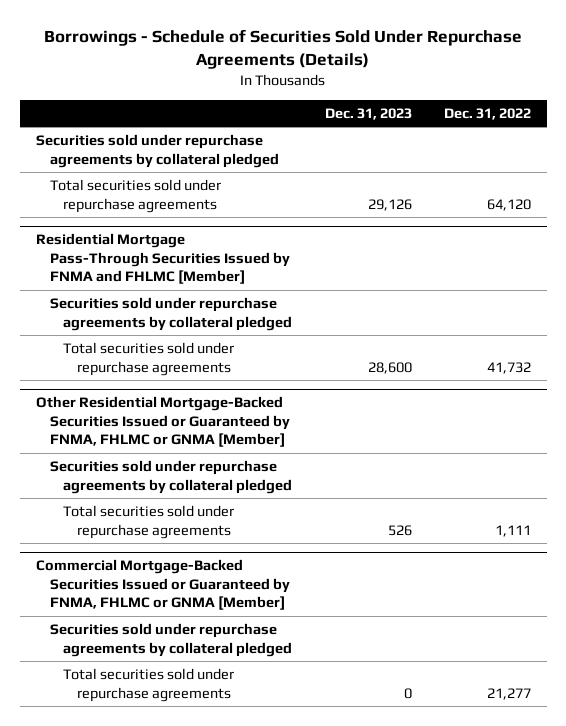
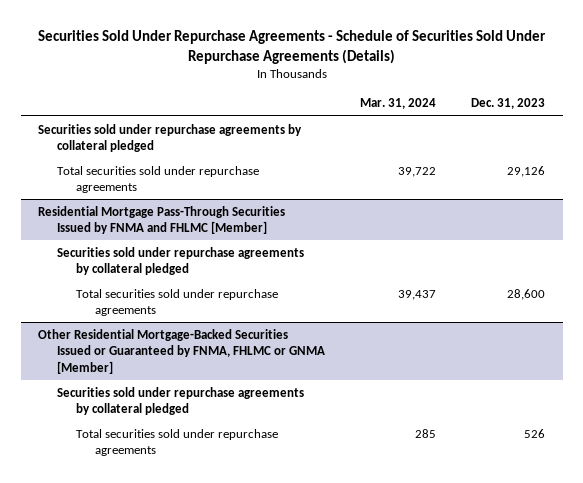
- Borrowings - Schedule of Securities Sold Under Repurchase Agreements (Details)
+ Securities Sold Under Repurchase Agreements - Schedule of Securities Sold Under Repurchase Agreements (Details)
- | Dec. 31, 2023 | Dec. 31, 2022
+ | Mar. 31, 2024 | Dec. 31, 2023
- Commercial Mortgage-Backed Securities Issued or Guaranteed by FNMA, FHLMC or GNMA [Member]
- Securities sold under repurchase agreements by collateral pledged
- Total securities sold under repurchase agreements | 0 | 21,277

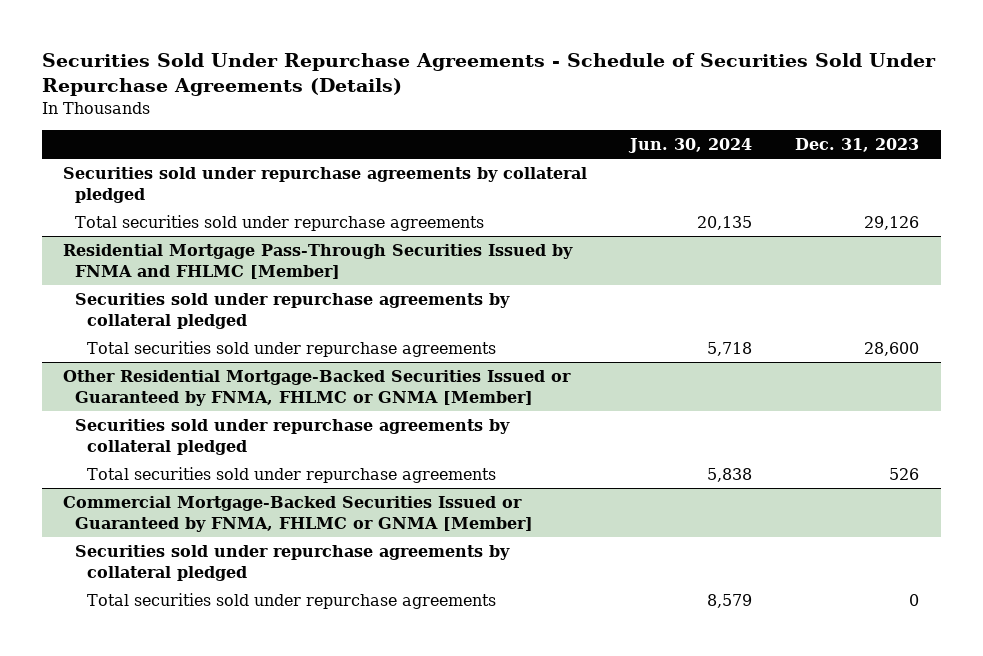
- | Mar. 31, 2024 | Dec. 31, 2023
+ | Jun. 30, 2024 | Dec. 31, 2023
+ Commercial Mortgage-Backed Securities Issued or Guaranteed by FNMA, FHLMC or GNMA [Member]
+ Securities sold under repurchase agreements by collateral pledged
+ Total securities sold under repurchase agreements | 8,579 | 0

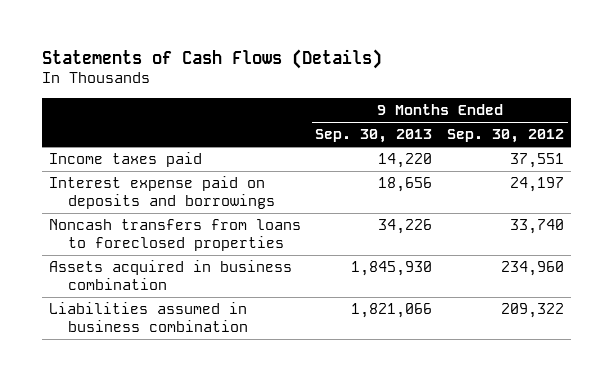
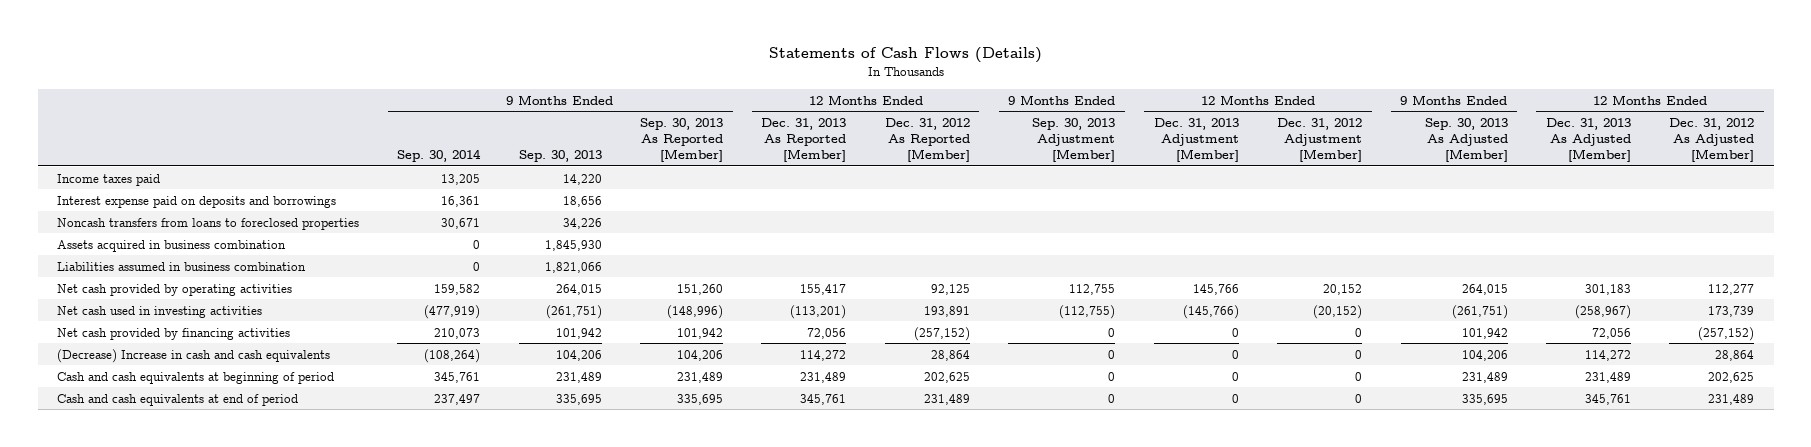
- | 9 Months Ended Sep. 30, 2013 | 9 Months Ended Sep. 30, 2012
+ | 9 Months Ended Sep. 30, 2014 | 9 Months Ended Sep. 30, 2013 | 9 Months Ended Sep. 30, 2013 As Reported [Member] | 12 Months Ended Dec. 31, 2013 As Reported [Member] | 12 Months Ended Dec. 31, 2012 As Reported [Member] | 9 Months Ended Sep. 30, 2013 Adjustment [Member] | 12 Months Ended Dec. 31, 2013 Adjustment [Member] | 12 Months Ended Dec. 31, 2012 Adjustment [Member] | 9 Months Ended Sep. 30, 2013 As Adjusted [Member] | 12 Months Ended Dec. 31, 2013 As Adjusted [Member] | 12 Months Ended Dec. 31, 2012 As Adjusted [Member]
+ Net cash provided by operating activities | 159,582 | 264,015 | 151,260 | 155,417 | 92,125 | 112,755 | 145,766 | 20,152 | 264,015 | 301,183 | 112,277
+ Net cash used in investing activities | (477,919) | (261,751) | (148,996) | (113,201) | 193,891 | (112,755) | (145,766) | (20,152) | (261,751) | (258,967) | 173,739
+ Net cash provided by financing activities | 210,073 | 101,942 | 101,942 | 72,056 | (257,152) | 0 | 0 | 0 | 101,942 | 72,056 | (257,152)
+ (Decrease) Increase in cash and cash equivalents | (108,264) | 104,206 | 104,206 | 114,272 | 28,864 | 0 | 0 | 0 | 104,206 | 114,272 | 28,864
+ Cash and cash equivalents at beginning of period | 345,761 | 231,489 | 231,489 | 231,489 | 202,625 | 0 | 0 | 0 | 231,489 | 231,489 | 202,625
+ Cash and cash equivalents at end of period | 237,497 | 335,695 | 335,695 | 345,761 | 231,489 | 0 | 0 | 0 | 335,695 | 345,761 | 231,489

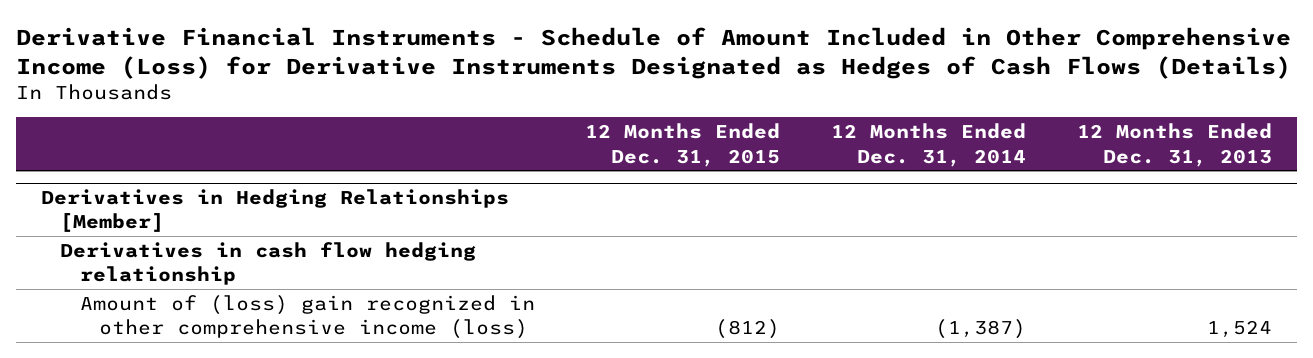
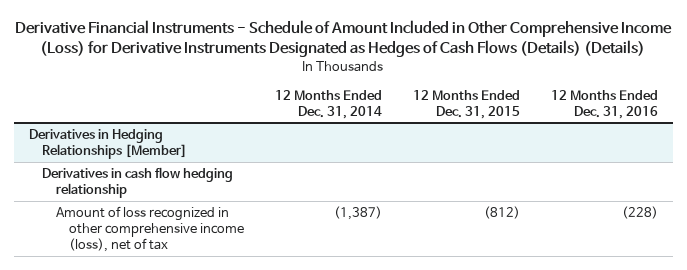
- Derivative Financial Instruments - Schedule of Amount Included in Other Comprehensive Income (Loss) for Derivative Instruments Designated as Hedges of Cash Flows (Details)
+ Derivative Financial Instruments - Schedule of Amount Included in Other Comprehensive Income (Loss) for Derivative Instruments Designated as Hedges of Cash Flows (Details) (Details)
- | 12 Months Ended Dec. 31, 2015 | 12 Months Ended Dec. 31, 2014 | 12 Months Ended Dec. 31, 2013
+ | 12 Months Ended Dec. 31, 2014 | 12 Months Ended Dec. 31, 2015 | 12 Months Ended Dec. 31, 2016
@ Derivatives in Hedging Relationships [Member]
- Amount of (loss) gain recognized in other comprehensive income (loss) | (812) | (1,387) | 1,524
+ Amount of loss recognized in other comprehensive income (loss), net of tax | (1,387) | (812) | (228)

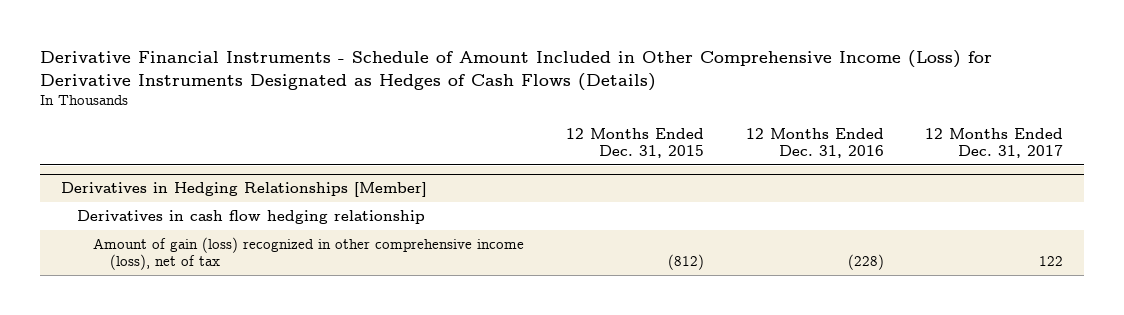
- Derivative Financial Instruments - Schedule of Amount Included in Other Comprehensive Income (Loss) for Derivative Instruments Designated as Hedges of Cash Flows (Details) (Details)
+ Derivative Financial Instruments - Schedule of Amount Included in Other Comprehensive Income (Loss) for Derivative Instruments Designated as Hedges of Cash Flows (Details)
- | 12 Months Ended Dec. 31, 2014 | 12 Months Ended Dec. 31, 2015 | 12 Months Ended Dec. 31, 2016
+ | 12 Months Ended Dec. 31, 2015 | 12 Months Ended Dec. 31, 2016 | 12 Months Ended Dec. 31, 2017
@ Derivatives in Hedging Relationships [Member]
- Amount of loss recognized in other comprehensive income (loss), net of tax | (1,387) | (812) | (228)
+ Amount of gain (loss) recognized in other comprehensive income (loss), net of tax | (812) | (228) | 122

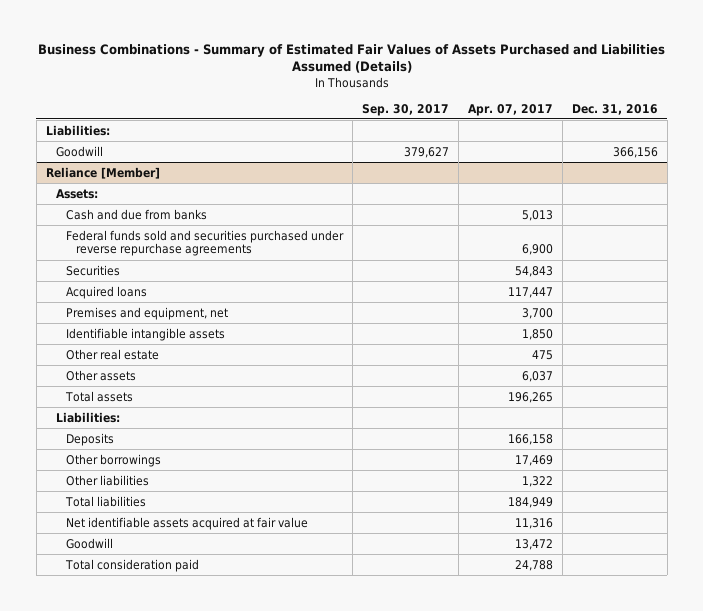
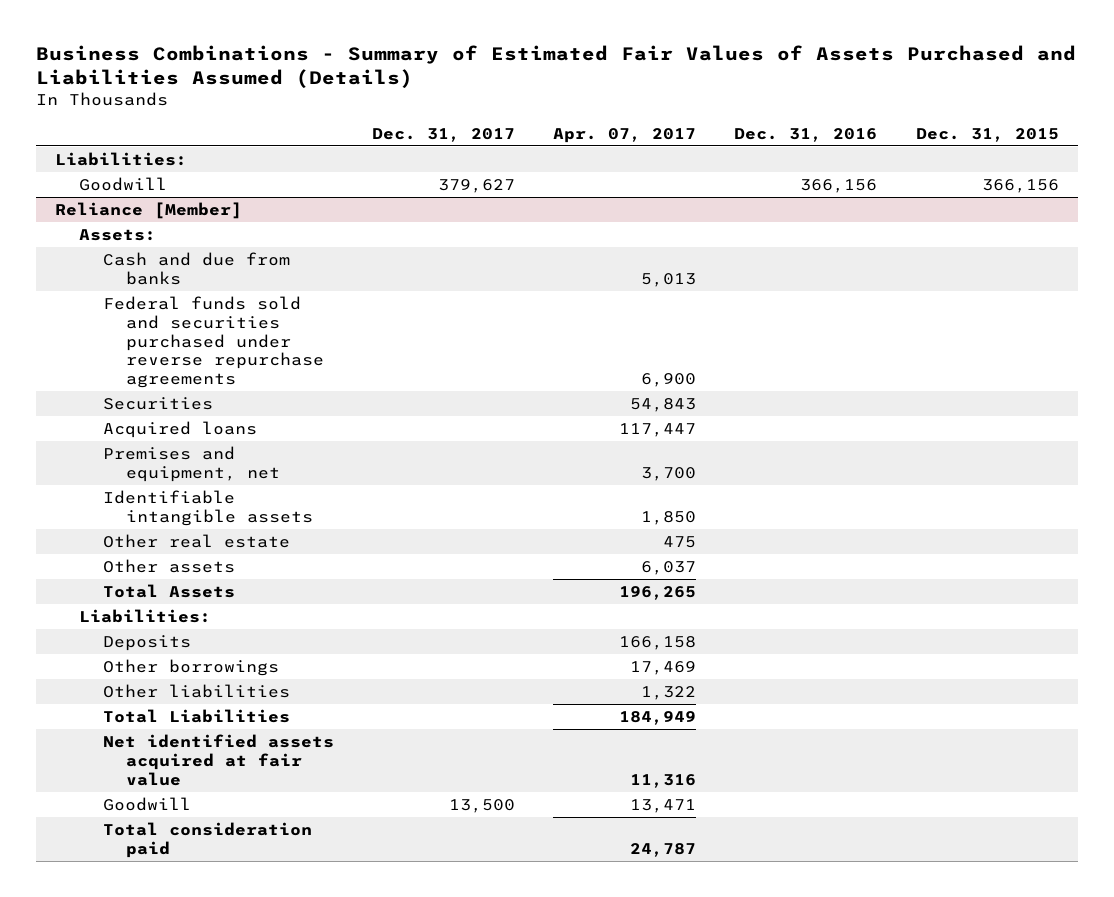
- | Sep. 30, 2017 | Apr. 07, 2017 | Dec. 31, 2016
+ | Dec. 31, 2017 | Apr. 07, 2017 | Dec. 31, 2016 | Dec. 31, 2015
@ Reliance [Member]
- Total assets | | 196,265 |
+ Total Assets | | 196,265 | |
- Total liabilities | | 184,949 |
- Net identifiable assets acquired at fair value | | 11,316 |
- Goodwill | | 13,472 |
- Total consideration paid | | 24,788 |
+ Total Liabilities | | 184,949 | |
+ Net identified assets acquired at fair value | | 11,316 | |
+ Goodwill | 13,500 | 13,471 | |
+ Total consideration paid | | 24,787 | |

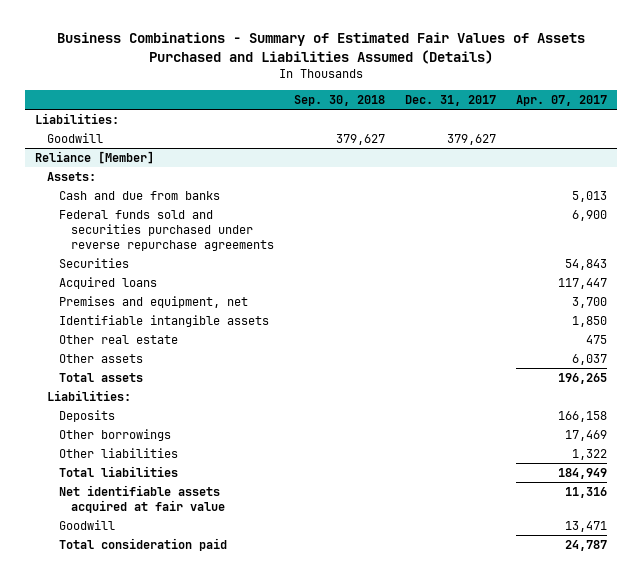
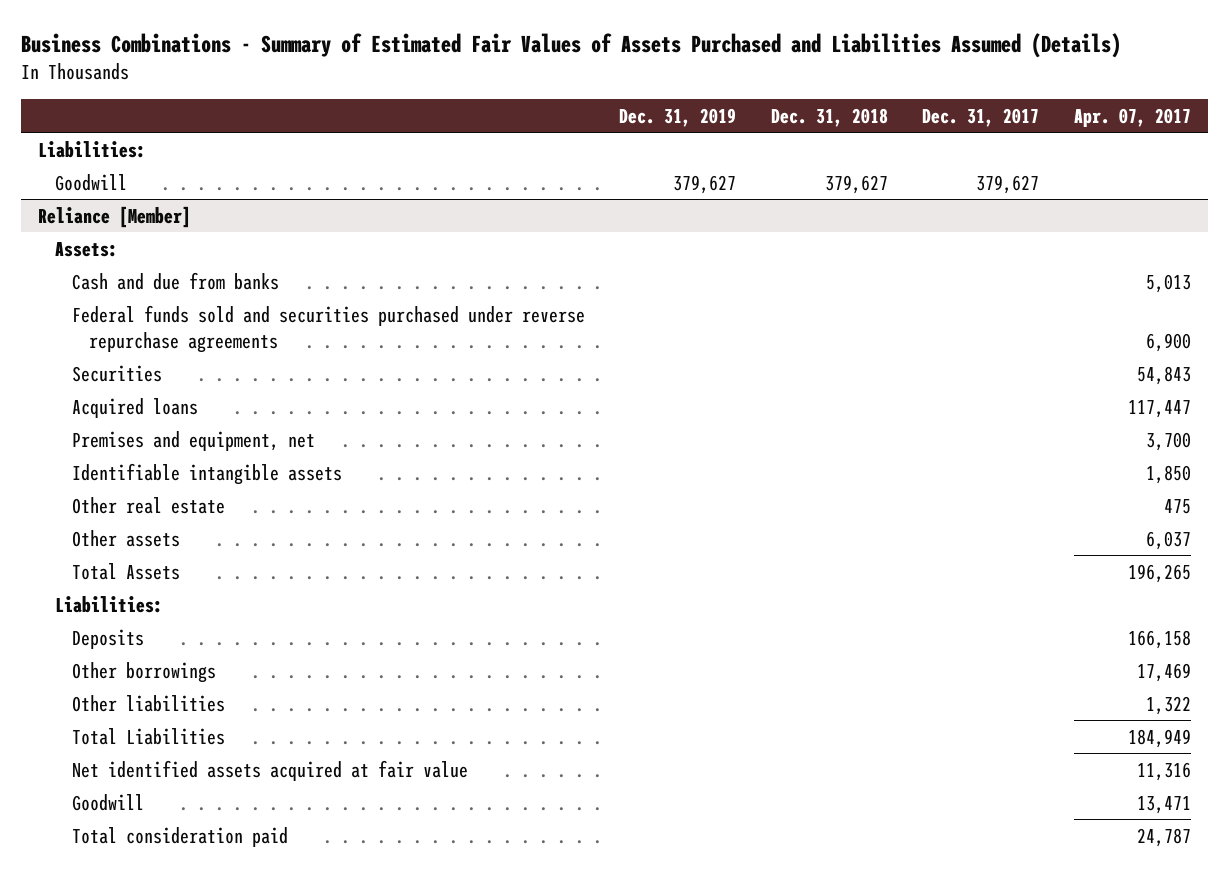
- | Sep. 30, 2018 | Dec. 31, 2017 | Apr. 07, 2017
+ | Dec. 31, 2019 | Dec. 31, 2018 | Dec. 31, 2017 | Apr. 07, 2017
@ Reliance [Member]
- Total assets | | | 196,265
+ Total Assets | | | | 196,265
- Total liabilities | | | 184,949
- Net identifiable assets acquired at fair value | | | 11,316
+ Total Liabilities | | | | 184,949
+ Net identified assets acquired at fair value | | | | 11,316

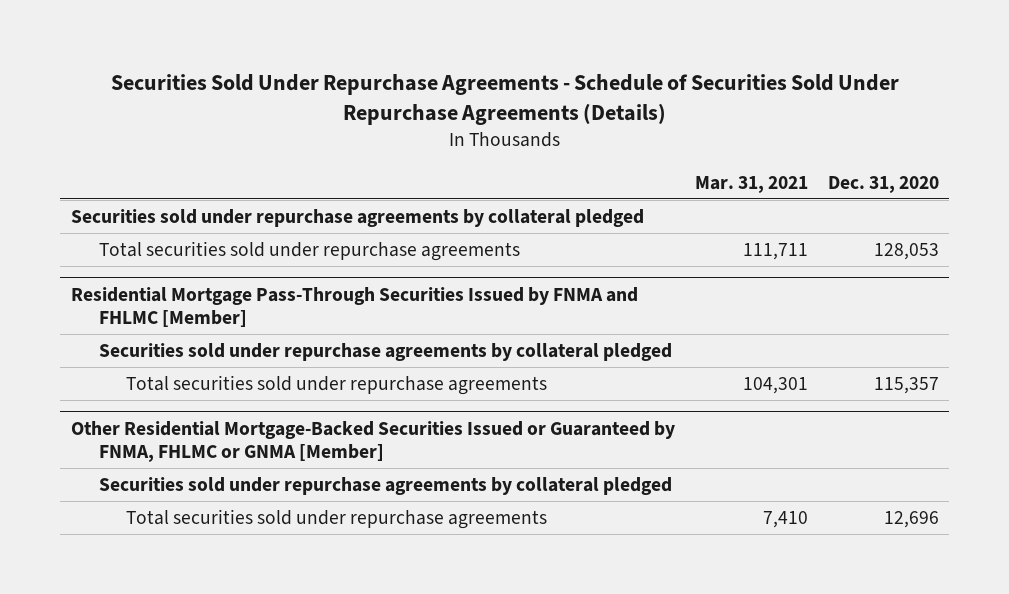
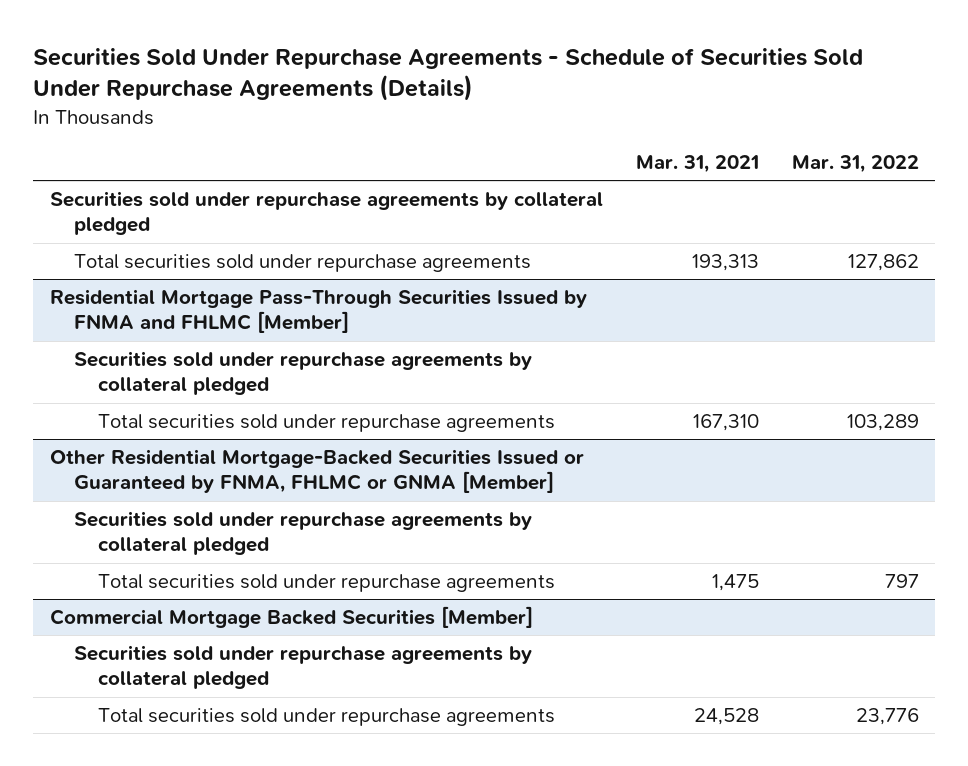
- | Mar. 31, 2021 | Dec. 31, 2020
+ | Mar. 31, 2021 | Mar. 31, 2022
- Total securities sold under repurchase agreements | 111,711 | 128,053
+ Total securities sold under repurchase agreements | 193,313 | 127,862
@ Residential Mortgage Pass-Through Securities Issued by FNMA and FHLMC [Member]
- Total securities sold under repurchase agreements | 104,301 | 115,357
+ Total securities sold under repurchase agreements | 167,310 | 103,289
@ Other Residential Mortgage-Backed Securities Issued or Guaranteed by FNMA, FHLMC or GNMA [Member]
- Total securities sold under repurchase agreements | 7,410 | 12,696
+ Total securities sold under repurchase agreements | 1,475 | 797
+ Commercial Mortgage Backed Securities [Member]
+ Securities sold under repurchase agreements by collateral pledged
+ Total securities sold under repurchase agreements | 24,528 | 23,776

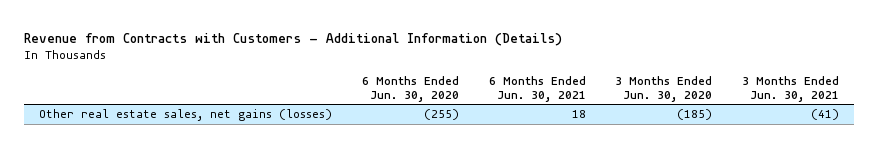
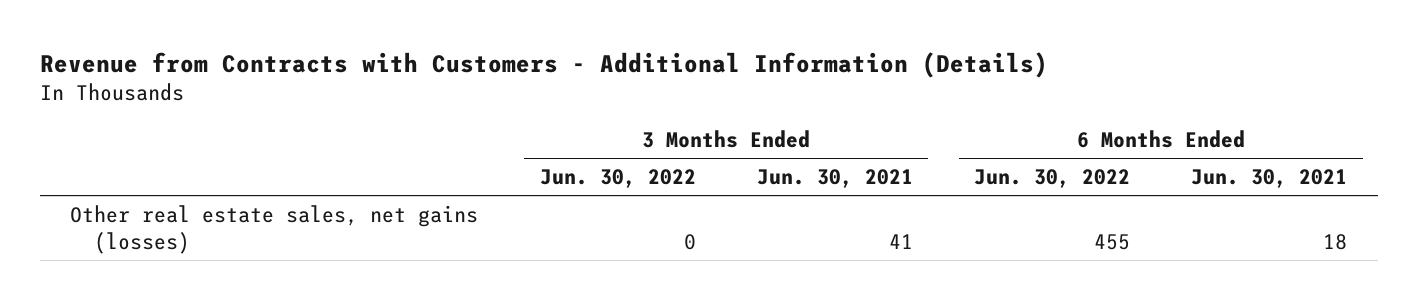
- | 6 Months Ended Jun. 30, 2020 | 6 Months Ended Jun. 30, 2021 | 3 Months Ended Jun. 30, 2020 | 3 Months Ended Jun. 30, 2021
+ | 3 Months Ended Jun. 30, 2022 | 3 Months Ended Jun. 30, 2021 | 6 Months Ended Jun. 30, 2022 | 6 Months Ended Jun. 30, 2021
- Other real estate sales, net gains (losses) | (255) | 18 | (185) | (41)
+ Other real estate sales, net gains (losses) | 0 | 41 | 455 | 18

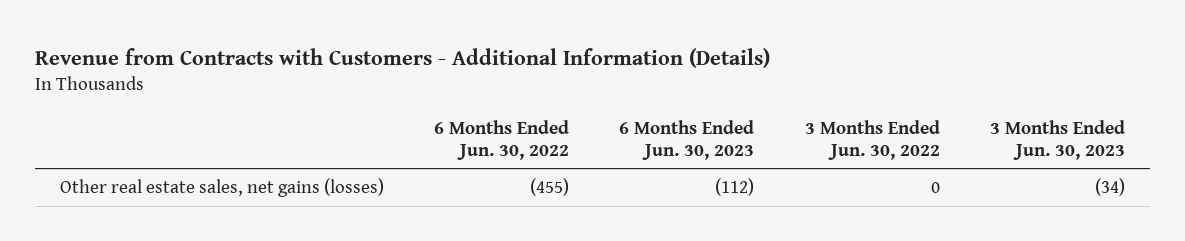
- | 3 Months Ended Jun. 30, 2022 | 3 Months Ended Jun. 30, 2021 | 6 Months Ended Jun. 30, 2022 | 6 Months Ended Jun. 30, 2021
+ | 6 Months Ended Jun. 30, 2022 | 6 Months Ended Jun. 30, 2023 | 3 Months Ended Jun. 30, 2022 | 3 Months Ended Jun. 30, 2023
- Other real estate sales, net gains (losses) | 0 | 41 | 455 | 18
+ Other real estate sales, net gains (losses) | (455) | (112) | 0 | (34)

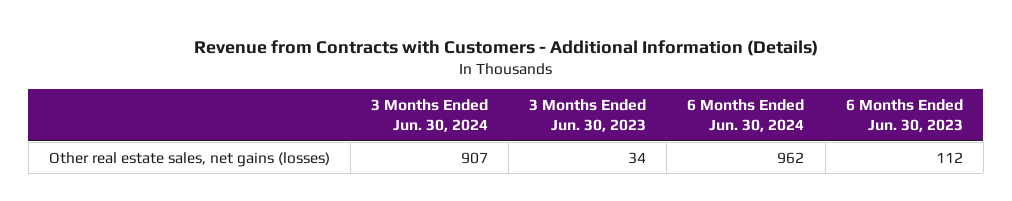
- | 6 Months Ended Jun. 30, 2022 | 6 Months Ended Jun. 30, 2023 | 3 Months Ended Jun. 30, 2022 | 3 Months Ended Jun. 30, 2023
+ | 3 Months Ended Jun. 30, 2024 | 3 Months Ended Jun. 30, 2023 | 6 Months Ended Jun. 30, 2024 | 6 Months Ended Jun. 30, 2023
- Other real estate sales, net gains (losses) | (455) | (112) | 0 | (34)
+ Other real estate sales, net gains (losses) | 907 | 34 | 962 | 112

